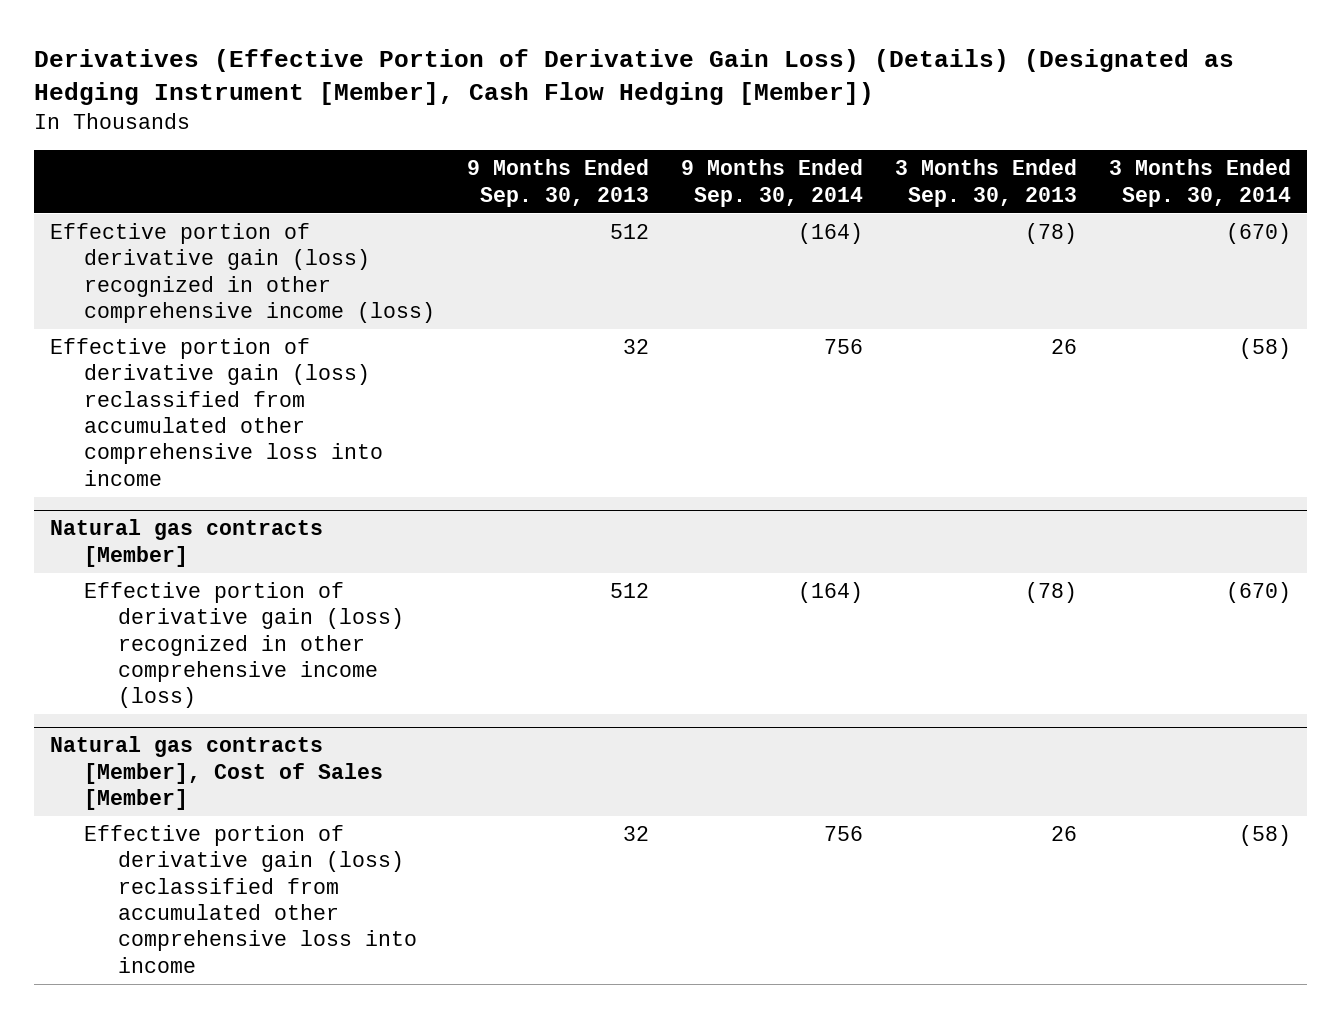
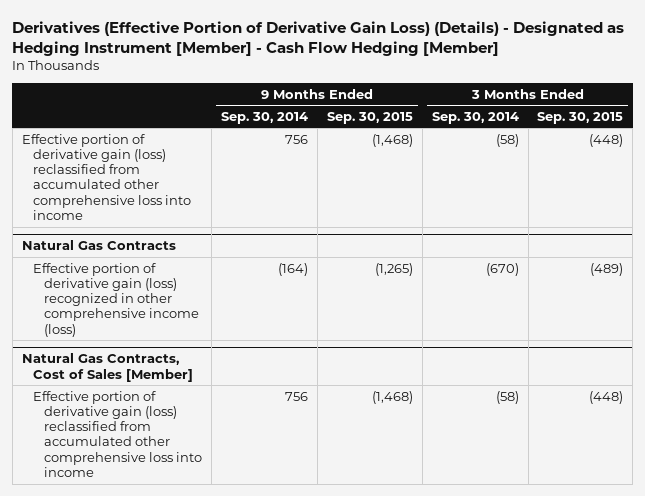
- Derivatives (Effective Portion of Derivative Gain Loss) (Details) (Designated as Hedging Instrument [Member], Cash Flow Hedging [Member])
+ Derivatives (Effective Portion of Derivative Gain Loss) (Details) - Designated as Hedging Instrument [Member] - Cash Flow Hedging [Member]
- | 9 Months Ended Sep. 30, 2013 | 9 Months Ended Sep. 30, 2014 | 3 Months Ended Sep. 30, 2013 | 3 Months Ended Sep. 30, 2014
+ | 9 Months Ended Sep. 30, 2014 | 9 Months Ended Sep. 30, 2015 | 3 Months Ended Sep. 30, 2014 | 3 Months Ended Sep. 30, 2015
- Effective portion of derivative gain (loss) recognized in other comprehensive income (loss) | 512 | (164) | (78) | (670)
- Natural gas contracts [Member]
+ Natural Gas Contracts
- Natural gas contracts [Member], Cost of Sales [Member]
+ Natural Gas Contracts, Cost of Sales [Member]

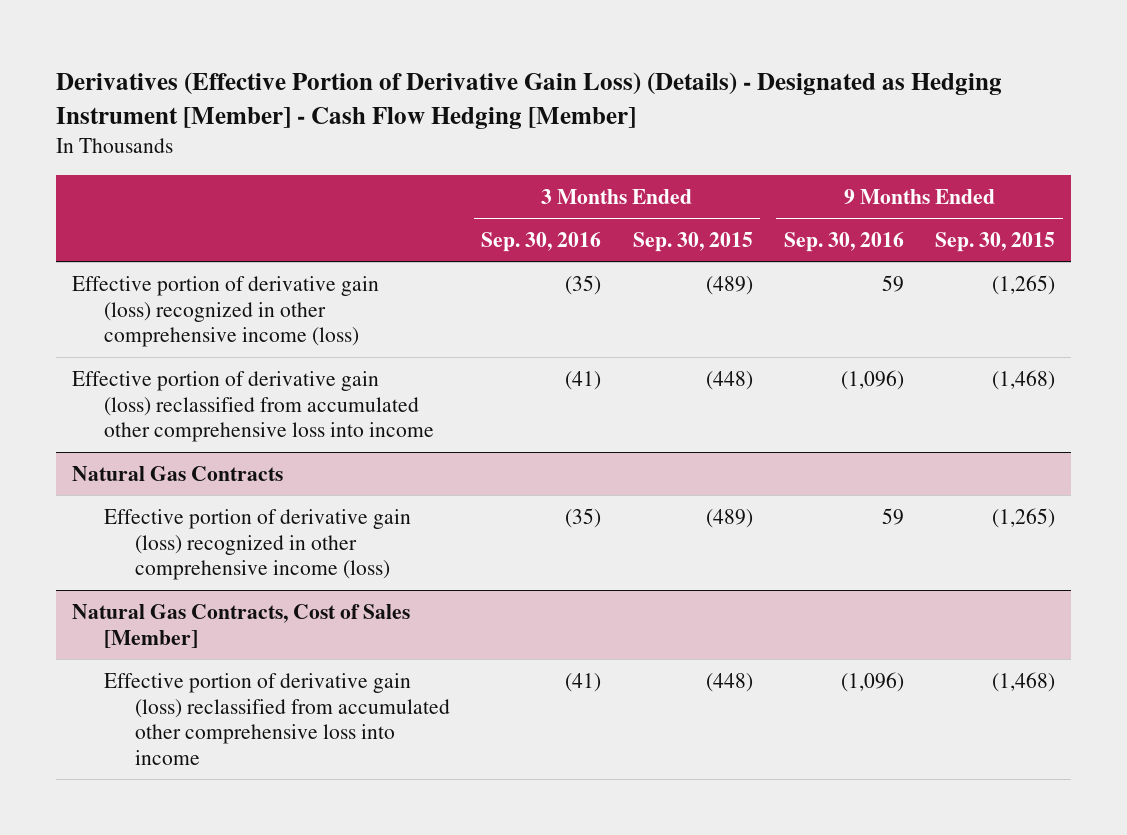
- | 9 Months Ended Sep. 30, 2014 | 9 Months Ended Sep. 30, 2015 | 3 Months Ended Sep. 30, 2014 | 3 Months Ended Sep. 30, 2015
+ | 3 Months Ended Sep. 30, 2016 | 3 Months Ended Sep. 30, 2015 | 9 Months Ended Sep. 30, 2016 | 9 Months Ended Sep. 30, 2015
+ Effective portion of derivative gain (loss) recognized in other comprehensive income (loss) | (35) | (489) | 59 | (1,265)

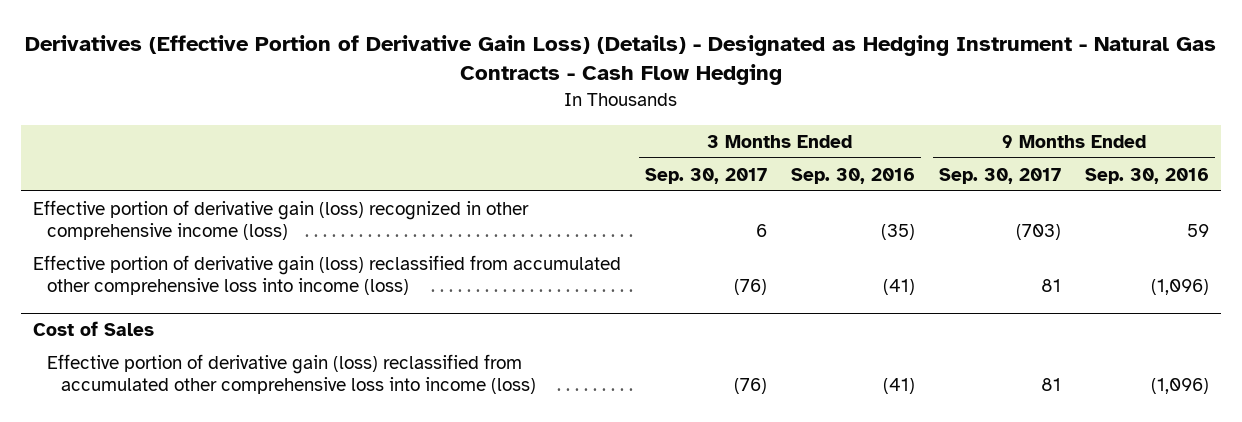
- Derivatives (Effective Portion of Derivative Gain Loss) (Details) - Designated as Hedging Instrument [Member] - Cash Flow Hedging [Member]
+ Derivatives (Effective Portion of Derivative Gain Loss) (Details) - Designated as Hedging Instrument - Natural Gas Contracts - Cash Flow Hedging
- | 3 Months Ended Sep. 30, 2016 | 3 Months Ended Sep. 30, 2015 | 9 Months Ended Sep. 30, 2016 | 9 Months Ended Sep. 30, 2015
+ | 3 Months Ended Sep. 30, 2017 | 3 Months Ended Sep. 30, 2016 | 9 Months Ended Sep. 30, 2017 | 9 Months Ended Sep. 30, 2016
- Effective portion of derivative gain (loss) reclassified from accumulated other comprehensive loss into income | (41) | (448) | (1,096) | (1,468)
- Natural Gas Contracts
- Effective portion of derivative gain (loss) recognized in other comprehensive income (loss) | (35) | (489) | 59 | (1,265)
- Natural Gas Contracts, Cost of Sales [Member]
- Effective portion of derivative gain (loss) reclassified from accumulated other comprehensive loss into income | (41) | (448) | (1,096) | (1,468)
+ Effective portion of derivative gain (loss) reclassified from accumulated other comprehensive loss into income (loss) | (76) | (41) | 81 | (1,096)
+ Cost of Sales
+ Effective portion of derivative gain (loss) reclassified from accumulated other comprehensive loss into income (loss) | (76) | (41) | 81 | (1,096)

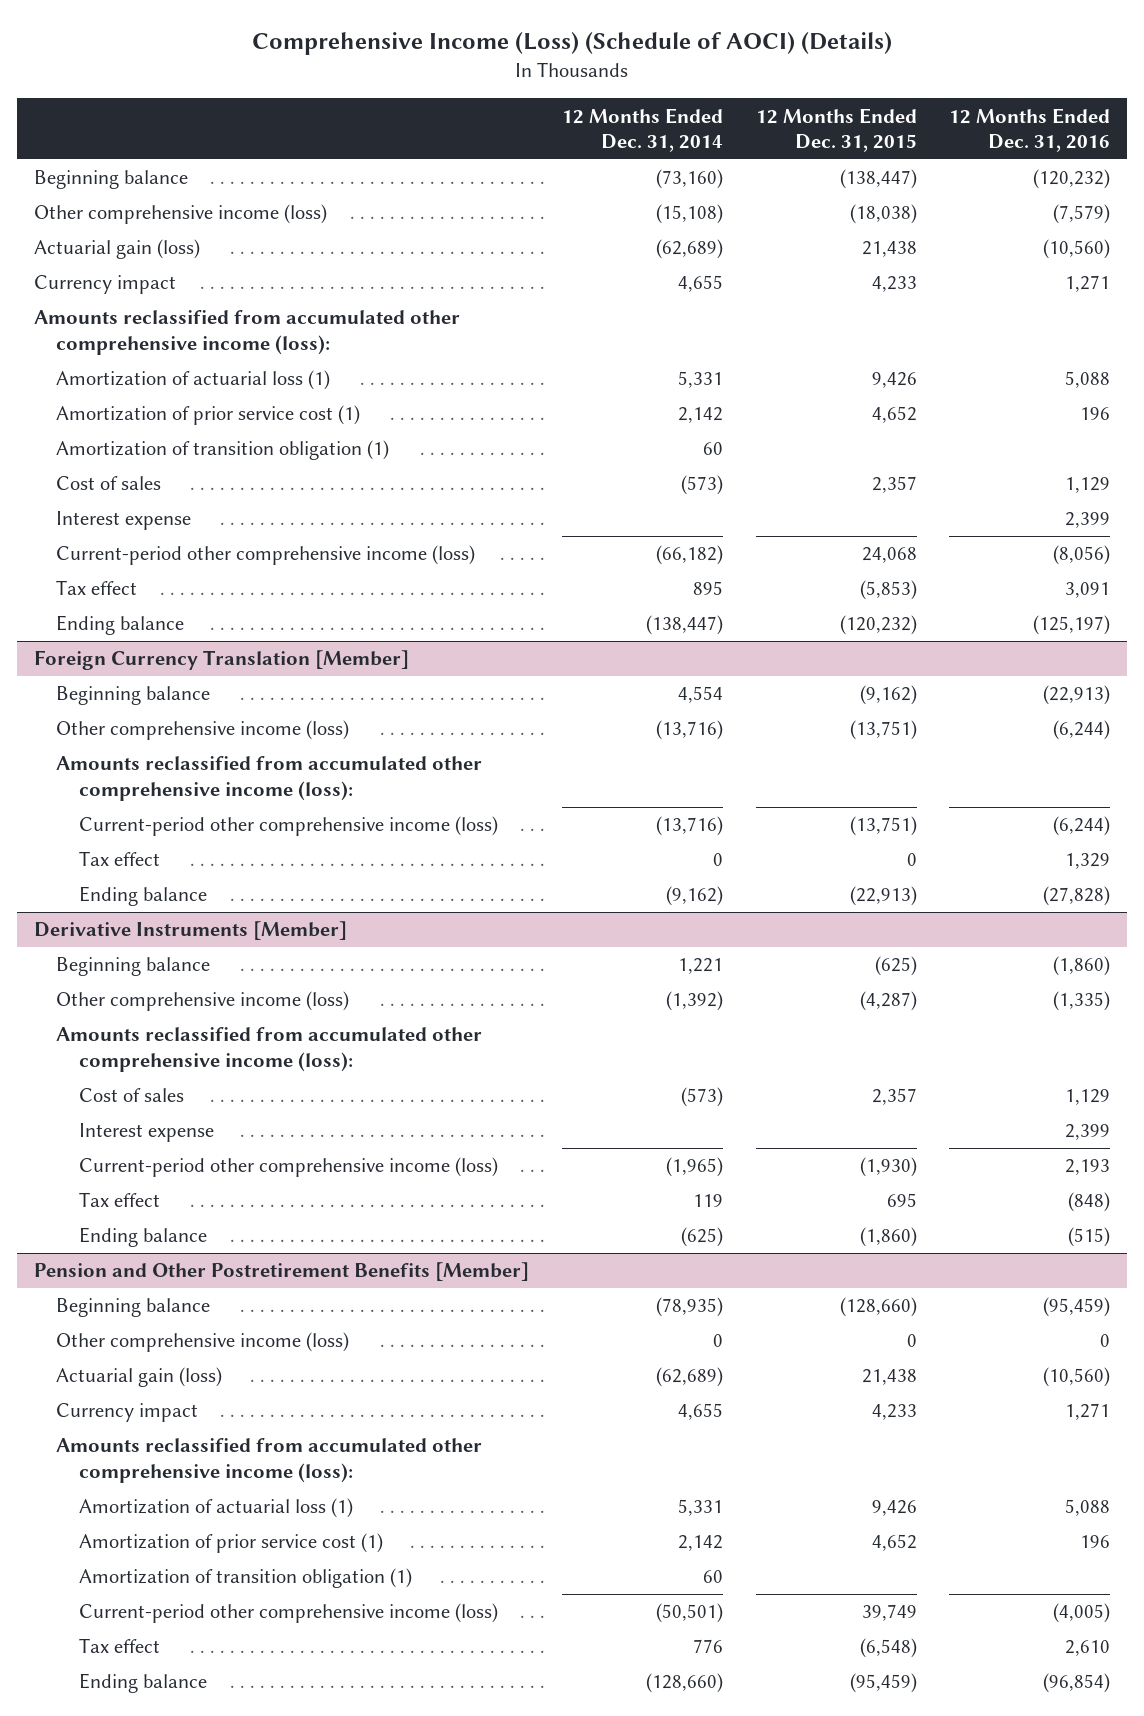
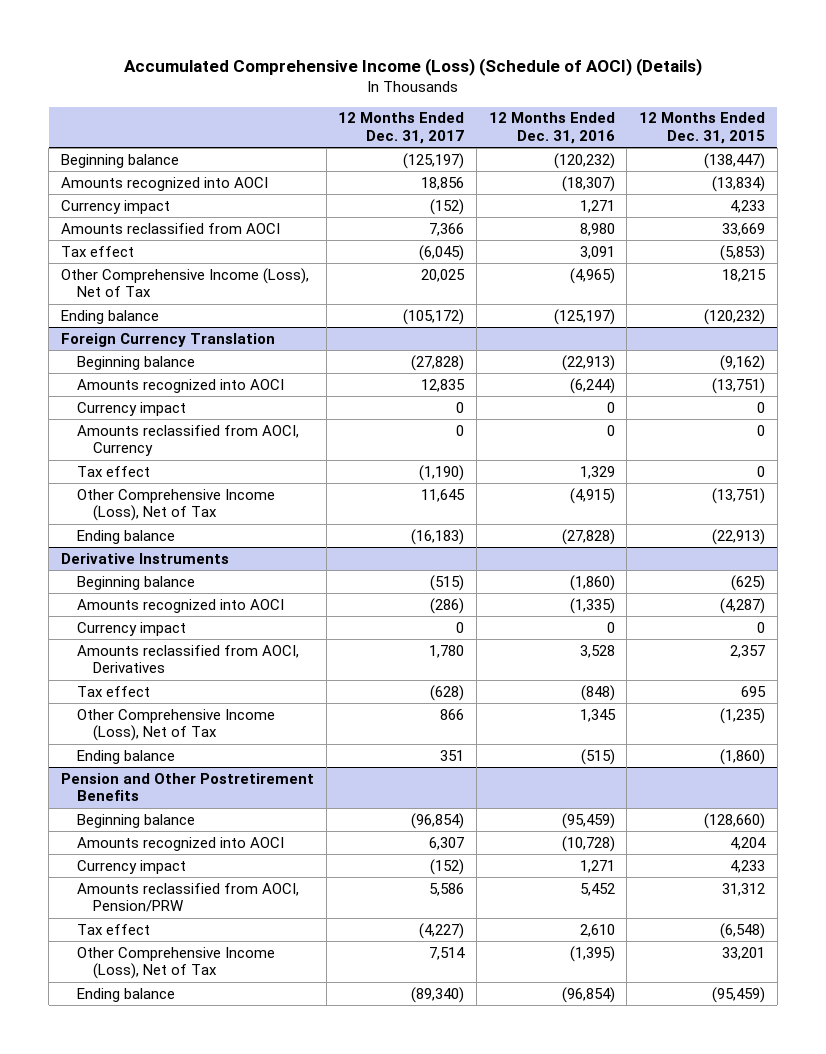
- Comprehensive Income (Loss) (Schedule of AOCI) (Details)
+ Accumulated Comprehensive Income (Loss) (Schedule of AOCI) (Details)
- | 12 Months Ended Dec. 31, 2014 | 12 Months Ended Dec. 31, 2015 | 12 Months Ended Dec. 31, 2016
+ | 12 Months Ended Dec. 31, 2017 | 12 Months Ended Dec. 31, 2016 | 12 Months Ended Dec. 31, 2015
- Other comprehensive income (loss) | (15,108) | (18,038) | (7,579)
- Actuarial gain (loss) | (62,689) | 21,438 | (10,560)
+ Amounts recognized into AOCI | 18,856 | (18,307) | (13,834)
- Amounts reclassified from accumulated other comprehensive income (loss):
- Amortization of actuarial loss (1) | 5,331 | 9,426 | 5,088
- Amortization of prior service cost (1) | 2,142 | 4,652 | 196
- Amortization of transition obligation (1) | 60 | |
- Cost of sales | (573) | 2,357 | 1,129
- Interest expense | | | 2,399
- Current-period other comprehensive income (loss) | (66,182) | 24,068 | (8,056)
+ Amounts reclassified from AOCI | 7,366 | 8,980 | 33,669
+ Other Comprehensive Income (Loss), Net of Tax | 20,025 | (4,965) | 18,215
- Foreign Currency Translation [Member]
+ Foreign Currency Translation
- Other comprehensive income (loss) | (13,716) | (13,751) | (6,244)
- Amounts reclassified from accumulated other comprehensive income (loss):
- Current-period other comprehensive income (loss) | (13,716) | (13,751) | (6,244)
+ Amounts recognized into AOCI | 12,835 | (6,244) | (13,751)
+ Currency impact | 0 | 0 | 0
+ Amounts reclassified from AOCI, Currency | 0 | 0 | 0
+ Other Comprehensive Income (Loss), Net of Tax | 11,645 | (4,915) | (13,751)
- Derivative Instruments [Member]
+ Derivative Instruments
- Other comprehensive income (loss) | (1,392) | (4,287) | (1,335)
- Amounts reclassified from accumulated other comprehensive income (loss):
- Cost of sales | (573) | 2,357 | 1,129
- Interest expense | | | 2,399
- Current-period other comprehensive income (loss) | (1,965) | (1,930) | 2,193
+ Amounts recognized into AOCI | (286) | (1,335) | (4,287)
+ Currency impact | 0 | 0 | 0
+ Amounts reclassified from AOCI, Derivatives | 1,780 | 3,528 | 2,357
+ Other Comprehensive Income (Loss), Net of Tax | 866 | 1,345 | (1,235)
- Pension and Other Postretirement Benefits [Member]
+ Pension and Other Postretirement Benefits
- Other comprehensive income (loss) | 0 | 0 | 0
- Actuarial gain (loss) | (62,689) | 21,438 | (10,560)
+ Amounts recognized into AOCI | 6,307 | (10,728) | 4,204
- Amounts reclassified from accumulated other comprehensive income (loss):
- Amortization of actuarial loss (1) | 5,331 | 9,426 | 5,088
- Amortization of prior service cost (1) | 2,142 | 4,652 | 196
- Amortization of transition obligation (1) | 60 | |
- Current-period other comprehensive income (loss) | (50,501) | 39,749 | (4,005)
+ Amounts reclassified from AOCI, Pension/PRW | 5,586 | 5,452 | 31,312
+ Other Comprehensive Income (Loss), Net of Tax | 7,514 | (1,395) | 33,201

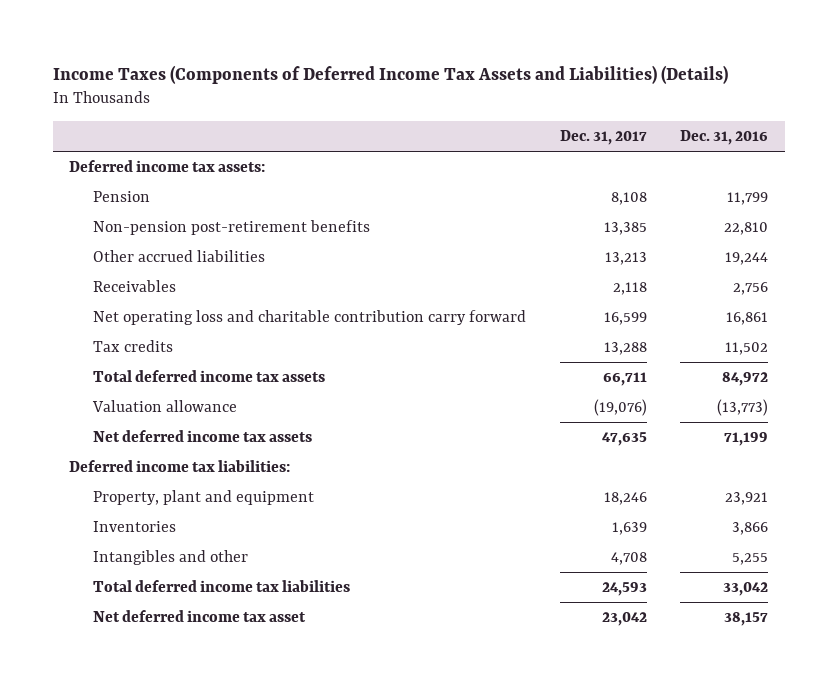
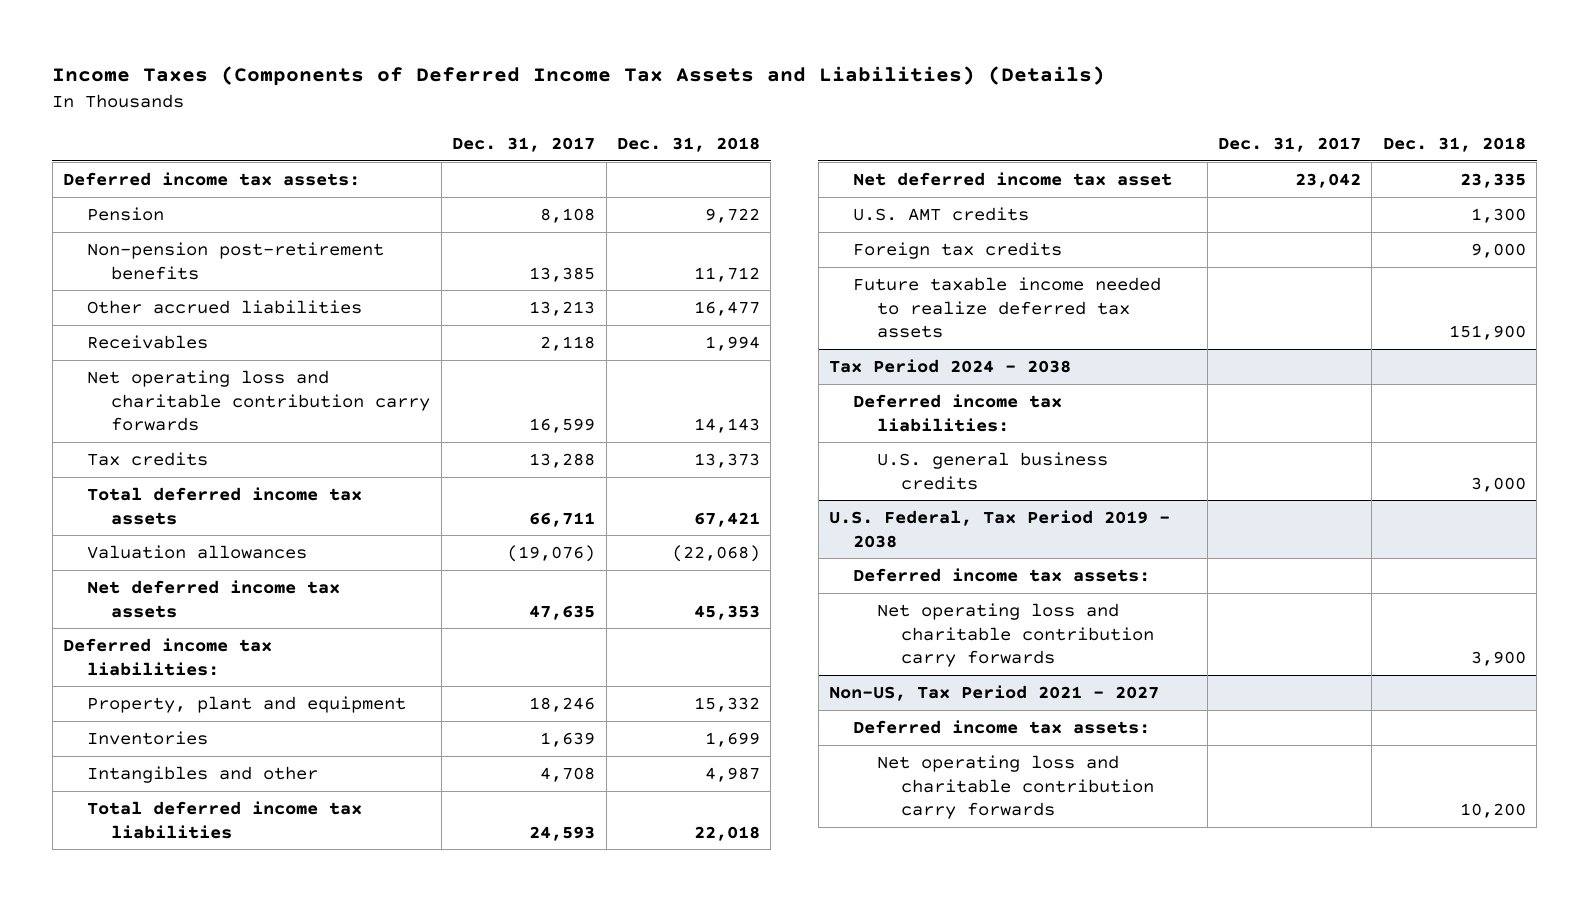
- | Dec. 31, 2017 | Dec. 31, 2016
+ | Dec. 31, 2017 | Dec. 31, 2018
- Net operating loss and charitable contribution carry forward | 16,599 | 16,861
+ Net operating loss and charitable contribution carry forwards | 16,599 | 14,143
- Valuation allowance | (19,076) | (13,773)
+ Valuation allowances | (19,076) | (22,068)
+ U.S. AMT credits | | 1,300
+ Foreign tax credits | | 9,000
+ Future taxable income needed to realize deferred tax assets | | 151,900
+ Tax Period 2024 - 2038
+ Deferred income tax liabilities:
+ U.S. general business credits | | 3,000
+ U.S. Federal, Tax Period 2019 - 2038
+ Deferred income tax assets:
+ Net operating loss and charitable contribution carry forwards | | 3,900
+ Non-US, Tax Period 2021 - 2027
+ Deferred income tax assets:
+ Net operating loss and charitable contribution carry forwards | | 10,200

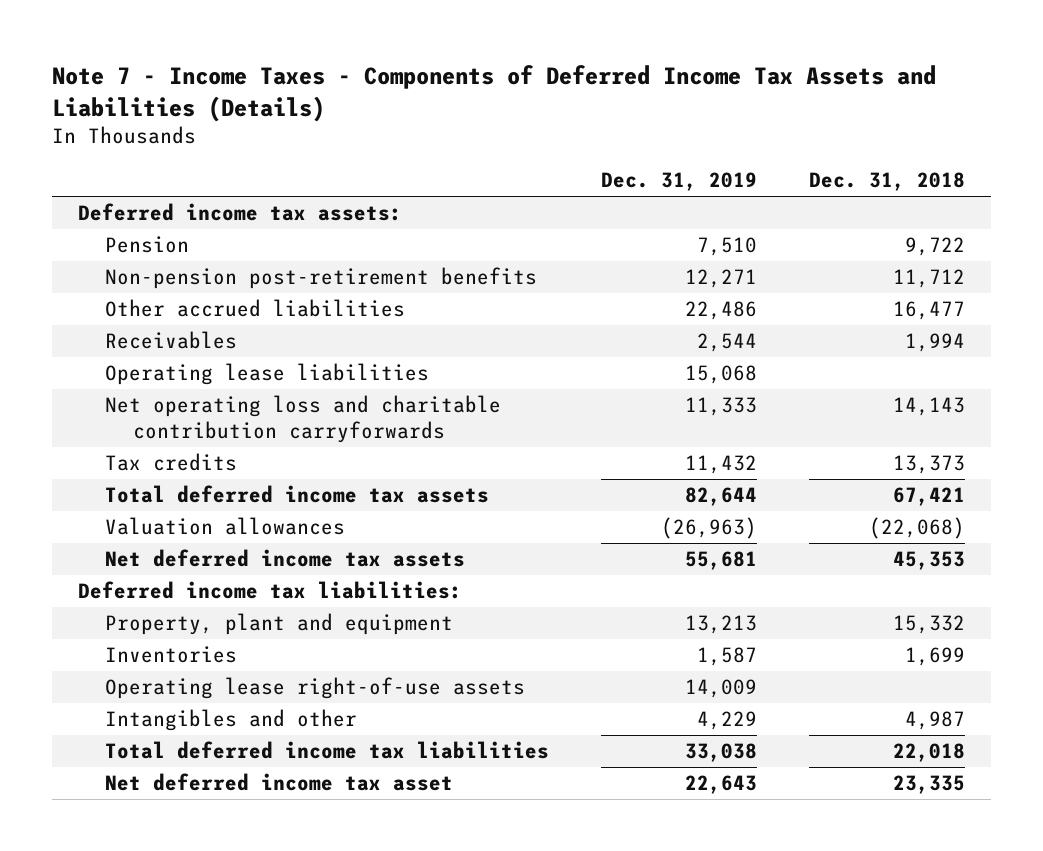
- Income Taxes (Components of Deferred Income Tax Assets and Liabilities) (Details)
+ Note 7 - Income Taxes - Components of Deferred Income Tax Assets and Liabilities (Details)
- | Dec. 31, 2017 | Dec. 31, 2018
+ | Dec. 31, 2019 | Dec. 31, 2018
- Net operating loss and charitable contribution carry forwards | 16,599 | 14,143
+ Operating lease liabilities | 15,068 |
+ Net operating loss and charitable contribution carryforwards | 11,333 | 14,143
+ Operating lease right-of-use assets | 14,009 |
- U.S. AMT credits | | 1,300
- Foreign tax credits | | 9,000
- Future taxable income needed to realize deferred tax assets | | 151,900
- Tax Period 2024 - 2038
- Deferred income tax liabilities:
- U.S. general business credits | | 3,000
- U.S. Federal, Tax Period 2019 - 2038
- Deferred income tax assets:
- Net operating loss and charitable contribution carry forwards | | 3,900
- Non-US, Tax Period 2021 - 2027
- Deferred income tax assets:
- Net operating loss and charitable contribution carry forwards | | 10,200

